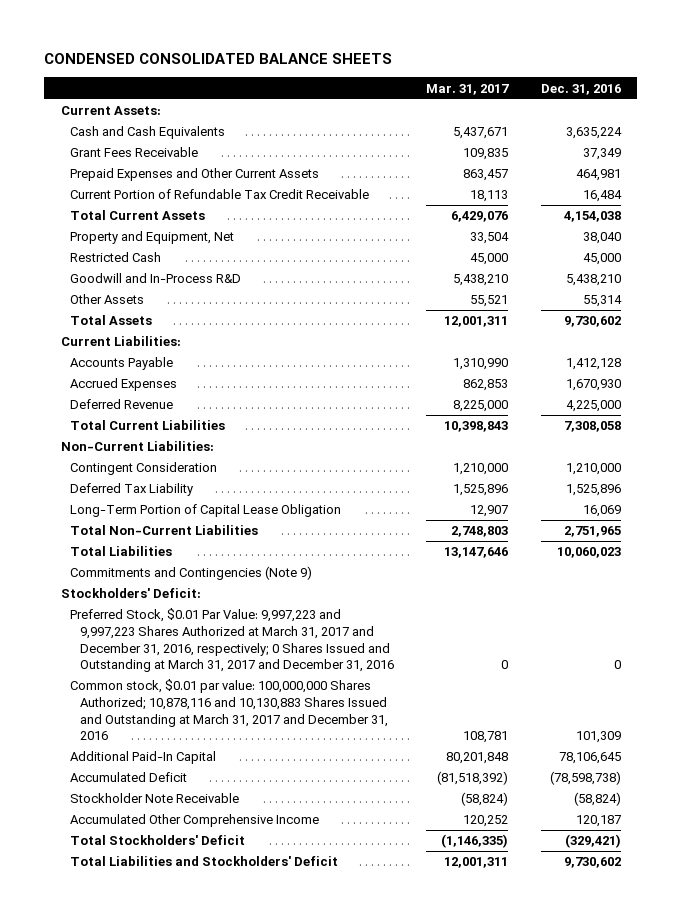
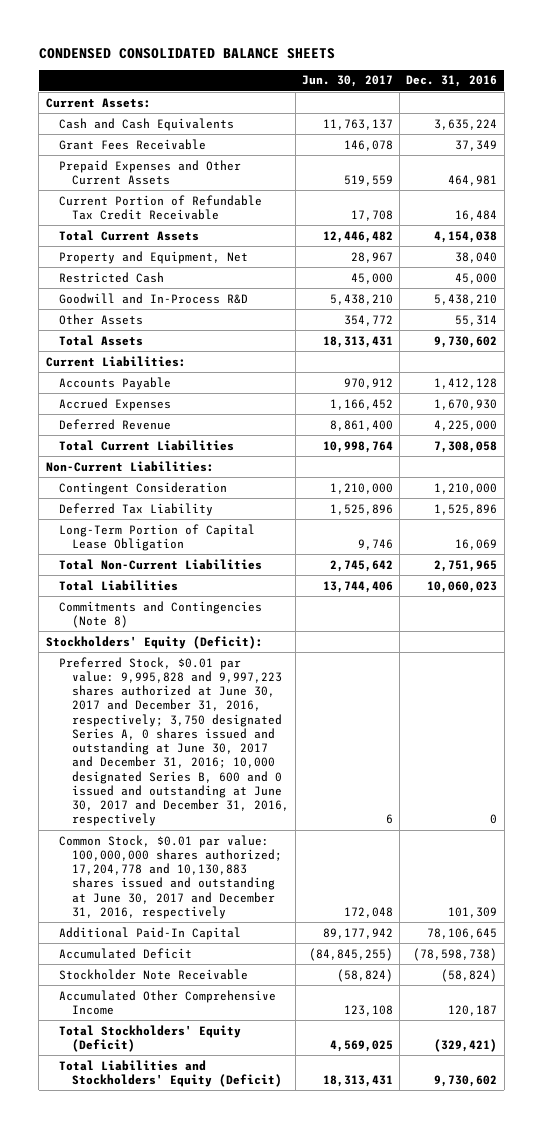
- | Mar. 31, 2017 | Dec. 31, 2016
+ | Jun. 30, 2017 | Dec. 31, 2016
- Commitments and Contingencies (Note 9)
- Stockholders' Deficit:
- Preferred Stock, $0.01 Par Value: 9,997,223 and 9,997,223 Shares Authorized at March 31, 2017 and December 31, 2016, respectively; 0 Shares Issued and Outstanding at March 31, 2017 and December 31, 2016 | 0 | 0
- Common stock, $0.01 par value: 100,000,000 Shares Authorized; 10,878,116 and 10,130,883 Shares Issued and Outstanding at March 31, 2017 and December 31, 2016 | 108,781 | 101,309
+ Commitments and Contingencies (Note 8)
+ Stockholders' Equity (Deficit):
+ Preferred Stock, $0.01 par value: 9,995,828 and 9,997,223 shares authorized at June 30, 2017 and December 31, 2016, respectively; 3,750 designated Series A, 0 shares issued and outstanding at June 30, 2017 and December 31, 2016; 10,000 designated Series B, 600 and 0 issued and outstanding at June 30, 2017 and December 31, 2016, respectively | 6 | 0
+ Common Stock, $0.01 par value: 100,000,000 shares authorized; 17,204,778 and 10,130,883 shares issued and outstanding at June 30, 2017 and December 31, 2016, respectively | 172,048 | 101,309
- Total Stockholders' Deficit | (1,146,335) | (329,421)
- Total Liabilities and Stockholders' Deficit | 12,001,311 | 9,730,602
+ Total Stockholders' Equity (Deficit) | 4,569,025 | (329,421)
+ Total Liabilities and Stockholders' Equity (Deficit) | 18,313,431 | 9,730,602

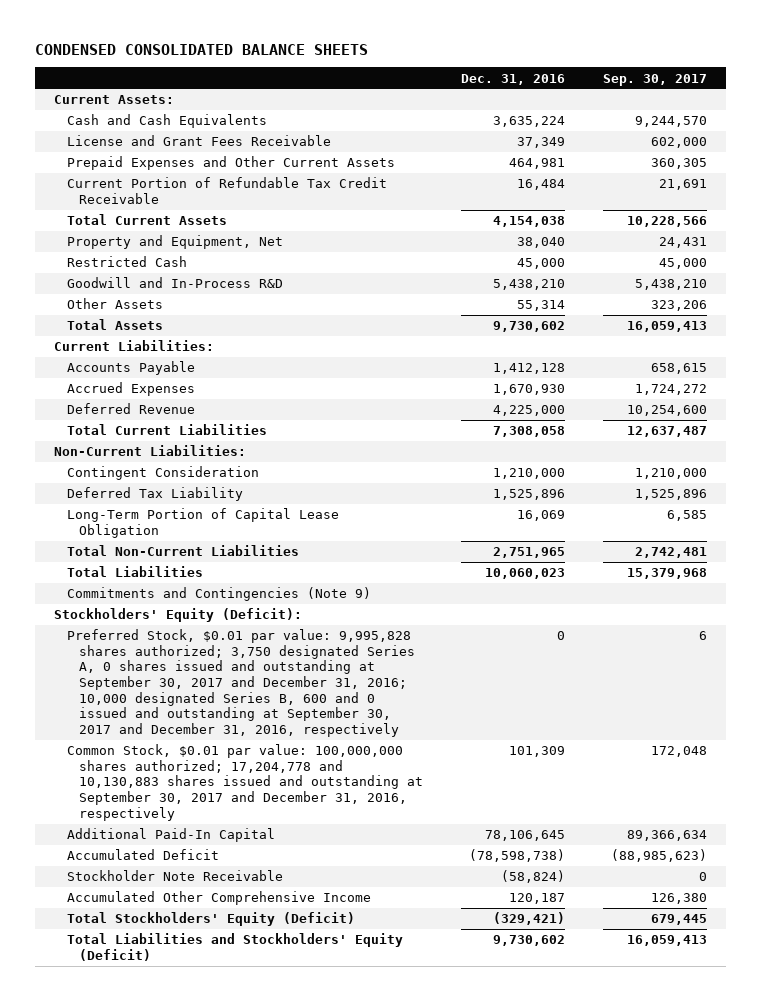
- | Jun. 30, 2017 | Dec. 31, 2016
+ | Dec. 31, 2016 | Sep. 30, 2017
- Grant Fees Receivable | 146,078 | 37,349
+ License and Grant Fees Receivable | 37,349 | 602,000
- Commitments and Contingencies (Note 8)
+ Commitments and Contingencies (Note 9)
- Preferred Stock, $0.01 par value: 9,995,828 and 9,997,223 shares authorized at June 30, 2017 and December 31, 2016, respectively; 3,750 designated Series A, 0 shares issued and outstanding at June 30, 2017 and December 31, 2016; 10,000 designated Series B, 600 and 0 issued and outstanding at June 30, 2017 and December 31, 2016, respectively | 6 | 0
- Common Stock, $0.01 par value: 100,000,000 shares authorized; 17,204,778 and 10,130,883 shares issued and outstanding at June 30, 2017 and December 31, 2016, respectively | 172,048 | 101,309
+ Preferred Stock, $0.01 par value: 9,995,828 shares authorized; 3,750 designated Series A, 0 shares issued and outstanding at September 30, 2017 and December 31, 2016; 10,000 designated Series B, 600 and 0 issued and outstanding at September 30, 2017 and December 31, 2016, respectively | 0 | 6
+ Common Stock, $0.01 par value: 100,000,000 shares authorized; 17,204,778 and 10,130,883 shares issued and outstanding at September 30, 2017 and December 31, 2016, respectively | 101,309 | 172,048

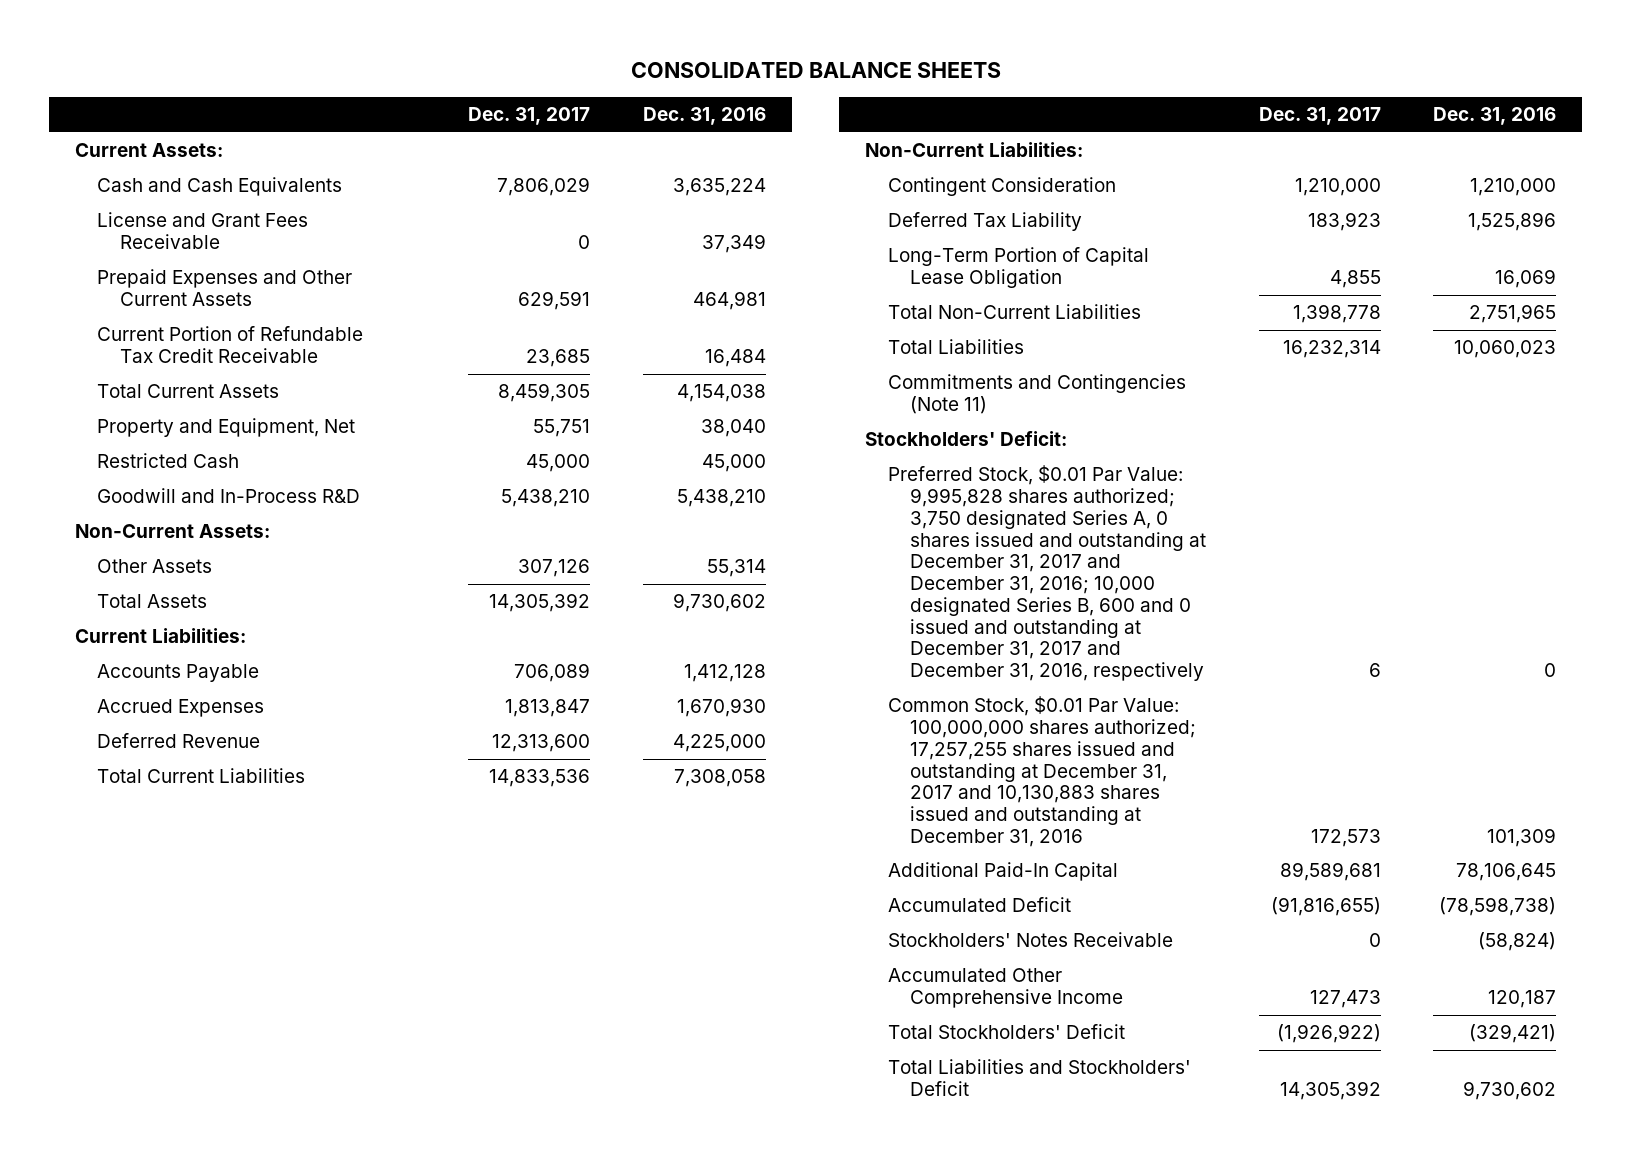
- CONDENSED CONSOLIDATED BALANCE SHEETS
+ CONSOLIDATED BALANCE SHEETS
- | Dec. 31, 2016 | Sep. 30, 2017
+ | Dec. 31, 2017 | Dec. 31, 2016
+ Non-Current Assets:
- Commitments and Contingencies (Note 9)
- Stockholders' Equity (Deficit):
- Preferred Stock, $0.01 par value: 9,995,828 shares authorized; 3,750 designated Series A, 0 shares issued and outstanding at September 30, 2017 and December 31, 2016; 10,000 designated Series B, 600 and 0 issued and outstanding at September 30, 2017 and December 31, 2016, respectively | 0 | 6
- Common Stock, $0.01 par value: 100,000,000 shares authorized; 17,204,778 and 10,130,883 shares issued and outstanding at September 30, 2017 and December 31, 2016, respectively | 101,309 | 172,048
+ Commitments and Contingencies (Note 11)
+ Stockholders' Deficit:
+ Preferred Stock, $0.01 Par Value: 9,995,828 shares authorized; 3,750 designated Series A, 0 shares issued and outstanding at December 31, 2017 and December 31, 2016; 10,000 designated Series B, 600 and 0 issued and outstanding at December 31, 2017 and December 31, 2016, respectively | 6 | 0
+ Common Stock, $0.01 Par Value: 100,000,000 shares authorized; 17,257,255 shares issued and outstanding at December 31, 2017 and 10,130,883 shares issued and outstanding at December 31, 2016 | 172,573 | 101,309
- Stockholder Note Receivable | (58,824) | 0
+ Stockholders' Notes Receivable | 0 | (58,824)
- Total Stockholders' Equity (Deficit) | (329,421) | 679,445
- Total Liabilities and Stockholders' Equity (Deficit) | 9,730,602 | 16,059,413
+ Total Stockholders' Deficit | (1,926,922) | (329,421)
+ Total Liabilities and Stockholders' Deficit | 14,305,392 | 9,730,602

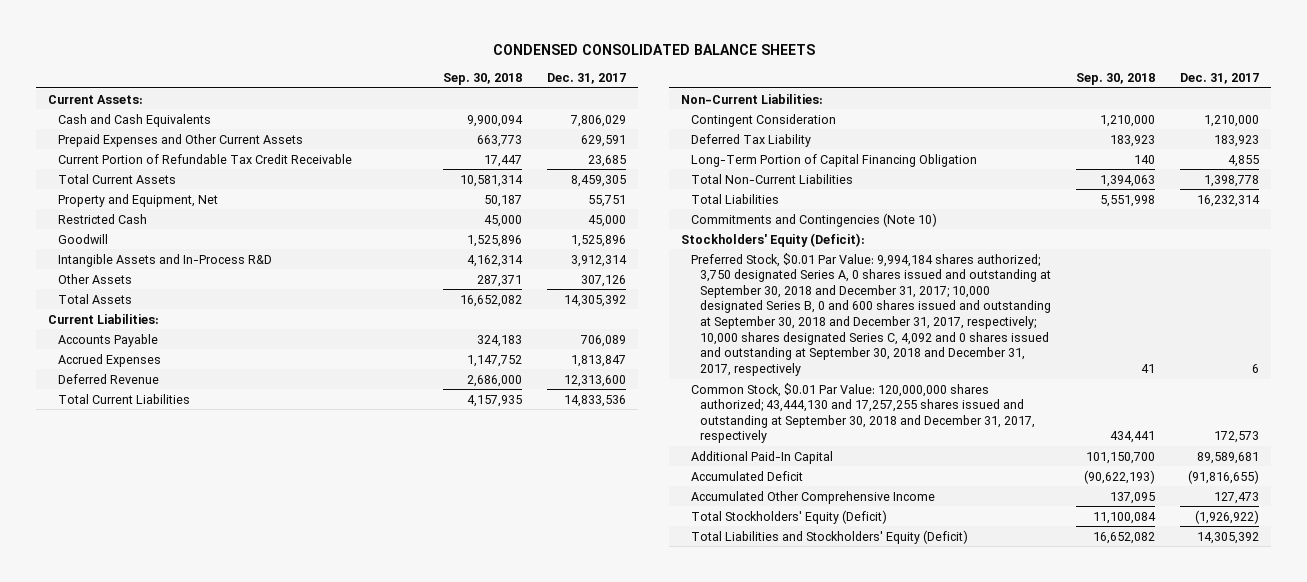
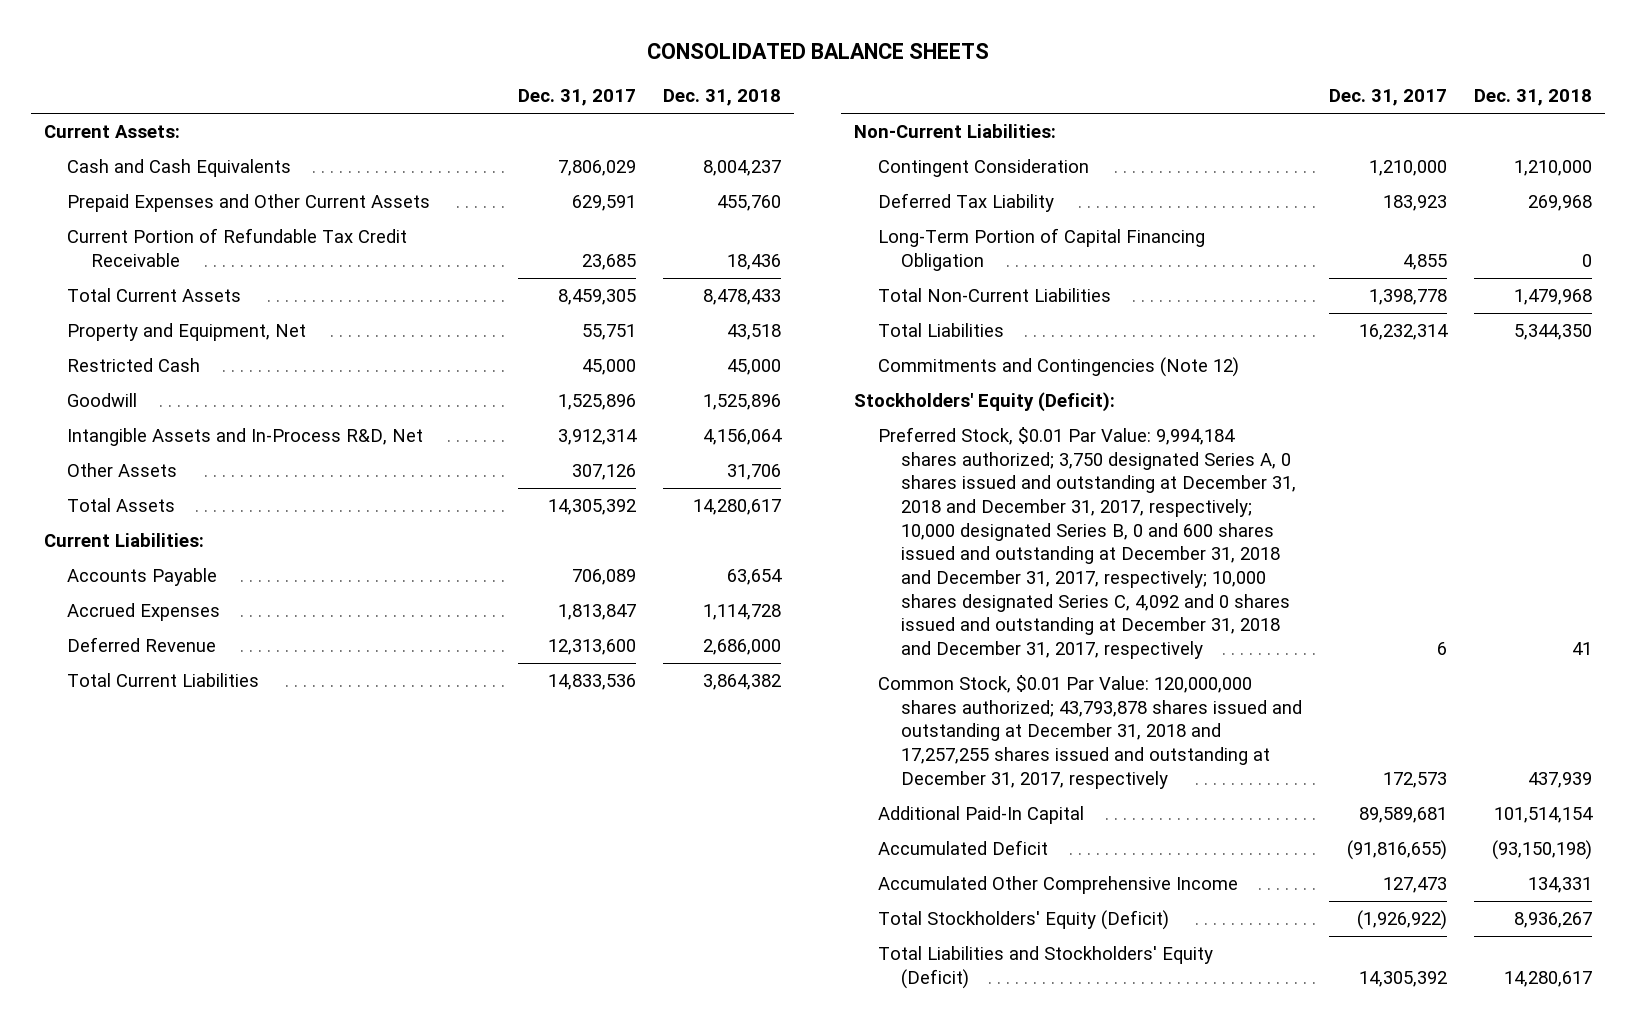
- CONDENSED CONSOLIDATED BALANCE SHEETS
+ CONSOLIDATED BALANCE SHEETS
- | Sep. 30, 2018 | Dec. 31, 2017
+ | Dec. 31, 2017 | Dec. 31, 2018
- Intangible Assets and In-Process R&D | 4,162,314 | 3,912,314
+ Intangible Assets and In-Process R&D, Net | 3,912,314 | 4,156,064
- Commitments and Contingencies (Note 10)
+ Commitments and Contingencies (Note 12)
- Preferred Stock, $0.01 Par Value: 9,994,184 shares authorized; 3,750 designated Series A, 0 shares issued and outstanding at September 30, 2018 and December 31, 2017; 10,000 designated Series B, 0 and 600 shares issued and outstanding at September 30, 2018 and December 31, 2017, respectively; 10,000 shares designated Series C, 4,092 and 0 shares issued and outstanding at September 30, 2018 and December 31, 2017, respectively | 41 | 6
- Common Stock, $0.01 Par Value: 120,000,000 shares authorized; 43,444,130 and 17,257,255 shares issued and outstanding at September 30, 2018 and December 31, 2017, respectively | 434,441 | 172,573
+ Preferred Stock, $0.01 Par Value: 9,994,184 shares authorized; 3,750 designated Series A, 0 shares issued and outstanding at December 31, 2018 and December 31, 2017, respectively; 10,000 designated Series B, 0 and 600 shares issued and outstanding at December 31, 2018 and December 31, 2017, respectively; 10,000 shares designated Series C, 4,092 and 0 shares issued and outstanding at December 31, 2018 and December 31, 2017, respectively | 6 | 41
+ Common Stock, $0.01 Par Value: 120,000,000 shares authorized; 43,793,878 shares issued and outstanding at December 31, 2018 and 17,257,255 shares issued and outstanding at December 31, 2017, respectively | 172,573 | 437,939

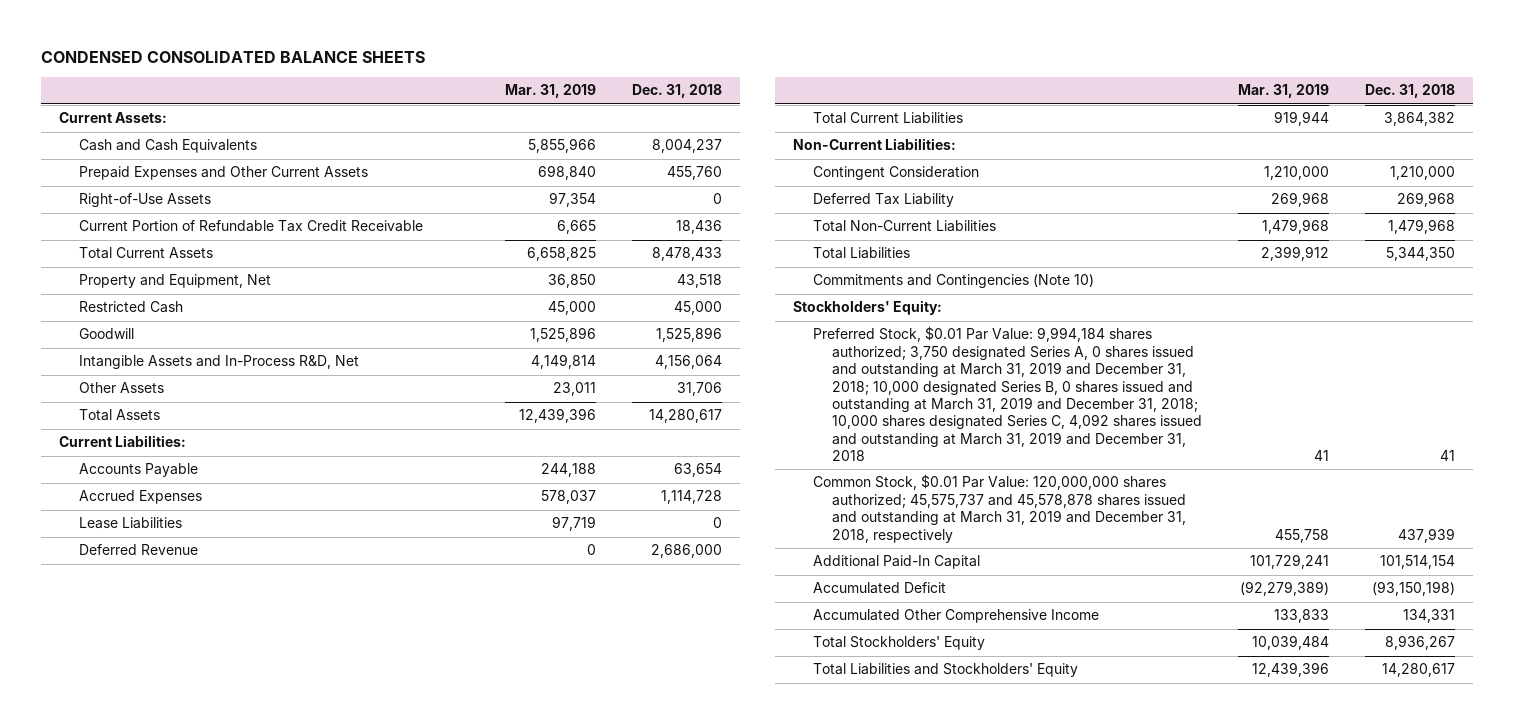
- CONSOLIDATED BALANCE SHEETS
+ CONDENSED CONSOLIDATED BALANCE SHEETS
- | Dec. 31, 2017 | Dec. 31, 2018
+ | Mar. 31, 2019 | Dec. 31, 2018
+ Right-of-Use Assets | 97,354 | 0
+ Lease Liabilities | 97,719 | 0
- Long-Term Portion of Capital Financing Obligation | 4,855 | 0
- Commitments and Contingencies (Note 12)
- Stockholders' Equity (Deficit):
- Preferred Stock, $0.01 Par Value: 9,994,184 shares authorized; 3,750 designated Series A, 0 shares issued and outstanding at December 31, 2018 and December 31, 2017, respectively; 10,000 designated Series B, 0 and 600 shares issued and outstanding at December 31, 2018 and December 31, 2017, respectively; 10,000 shares designated Series C, 4,092 and 0 shares issued and outstanding at December 31, 2018 and December 31, 2017, respectively | 6 | 41
- Common Stock, $0.01 Par Value: 120,000,000 shares authorized; 43,793,878 shares issued and outstanding at December 31, 2018 and 17,257,255 shares issued and outstanding at December 31, 2017, respectively | 172,573 | 437,939
+ Commitments and Contingencies (Note 10)
+ Stockholders' Equity:
+ Preferred Stock, $0.01 Par Value: 9,994,184 shares authorized; 3,750 designated Series A, 0 shares issued and outstanding at March 31, 2019 and December 31, 2018; 10,000 designated Series B, 0 shares issued and outstanding at March 31, 2019 and December 31, 2018; 10,000 shares designated Series C, 4,092 shares issued and outstanding at March 31, 2019 and December 31, 2018 | 41 | 41
+ Common Stock, $0.01 Par Value: 120,000,000 shares authorized; 45,575,737 and 45,578,878 shares issued and outstanding at March 31, 2019 and December 31, 2018, respectively | 455,758 | 437,939
- Total Stockholders' Equity (Deficit) | (1,926,922) | 8,936,267
- Total Liabilities and Stockholders' Equity (Deficit) | 14,305,392 | 14,280,617
+ Total Stockholders' Equity | 10,039,484 | 8,936,267
+ Total Liabilities and Stockholders' Equity | 12,439,396 | 14,280,617

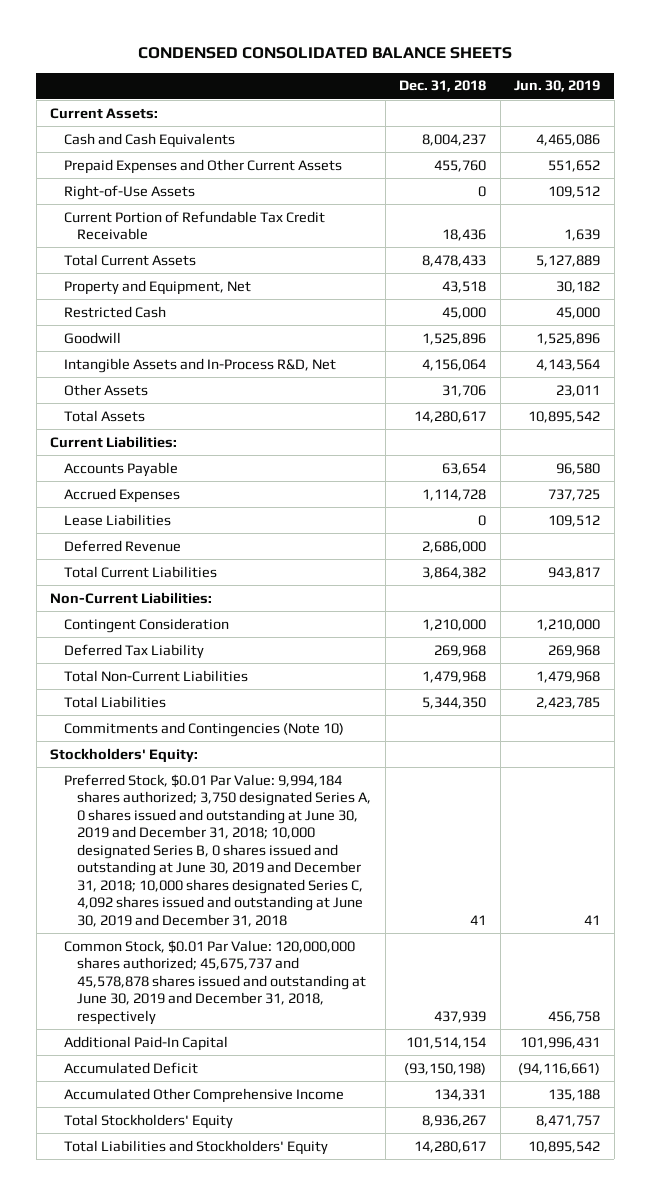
- | Mar. 31, 2019 | Dec. 31, 2018
+ | Dec. 31, 2018 | Jun. 30, 2019
- Preferred Stock, $0.01 Par Value: 9,994,184 shares authorized; 3,750 designated Series A, 0 shares issued and outstanding at March 31, 2019 and December 31, 2018; 10,000 designated Series B, 0 shares issued and outstanding at March 31, 2019 and December 31, 2018; 10,000 shares designated Series C, 4,092 shares issued and outstanding at March 31, 2019 and December 31, 2018 | 41 | 41
- Common Stock, $0.01 Par Value: 120,000,000 shares authorized; 45,575,737 and 45,578,878 shares issued and outstanding at March 31, 2019 and December 31, 2018, respectively | 455,758 | 437,939
+ Preferred Stock, $0.01 Par Value: 9,994,184 shares authorized; 3,750 designated Series A, 0 shares issued and outstanding at June 30, 2019 and December 31, 2018; 10,000 designated Series B, 0 shares issued and outstanding at June 30, 2019 and December 31, 2018; 10,000 shares designated Series C, 4,092 shares issued and outstanding at June 30, 2019 and December 31, 2018 | 41 | 41
+ Common Stock, $0.01 Par Value: 120,000,000 shares authorized; 45,675,737 and 45,578,878 shares issued and outstanding at June 30, 2019 and December 31, 2018, respectively | 437,939 | 456,758

